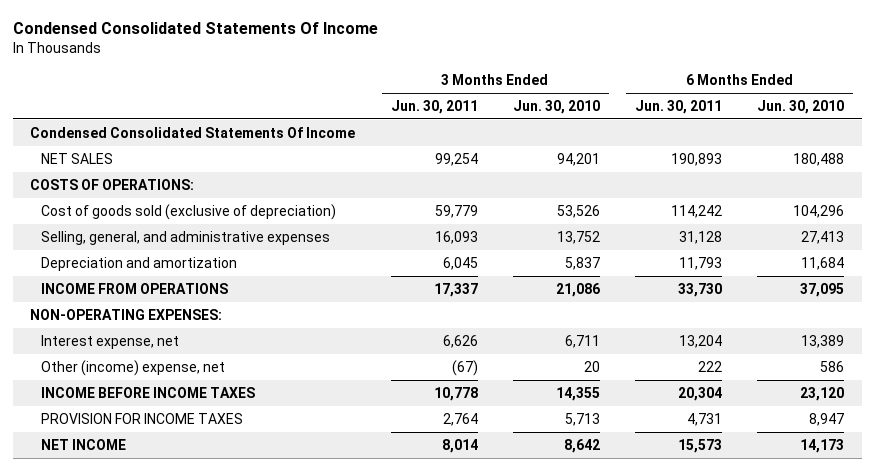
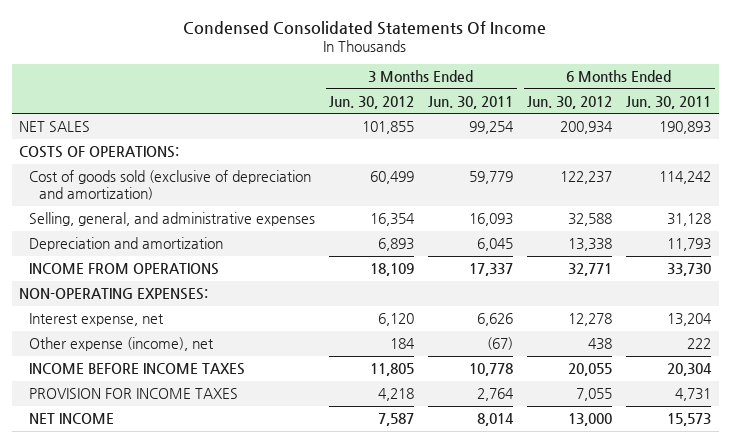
- | 3 Months Ended Jun. 30, 2011 | 3 Months Ended Jun. 30, 2010 | 6 Months Ended Jun. 30, 2011 | 6 Months Ended Jun. 30, 2010
+ | 3 Months Ended Jun. 30, 2012 | 3 Months Ended Jun. 30, 2011 | 6 Months Ended Jun. 30, 2012 | 6 Months Ended Jun. 30, 2011
- Condensed Consolidated Statements Of Income
- Cost of goods sold (exclusive of depreciation) | 59,779 | 53,526 | 114,242 | 104,296
+ Cost of goods sold (exclusive of depreciation and amortization) | 60,499 | 59,779 | 122,237 | 114,242
- Other (income) expense, net | (67) | 20 | 222 | 586
+ Other expense (income), net | 184 | (67) | 438 | 222

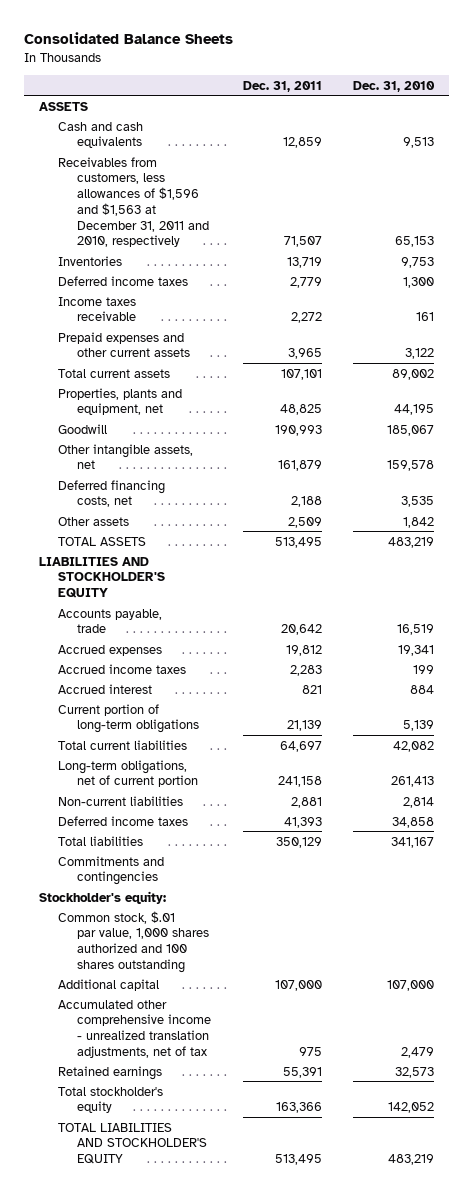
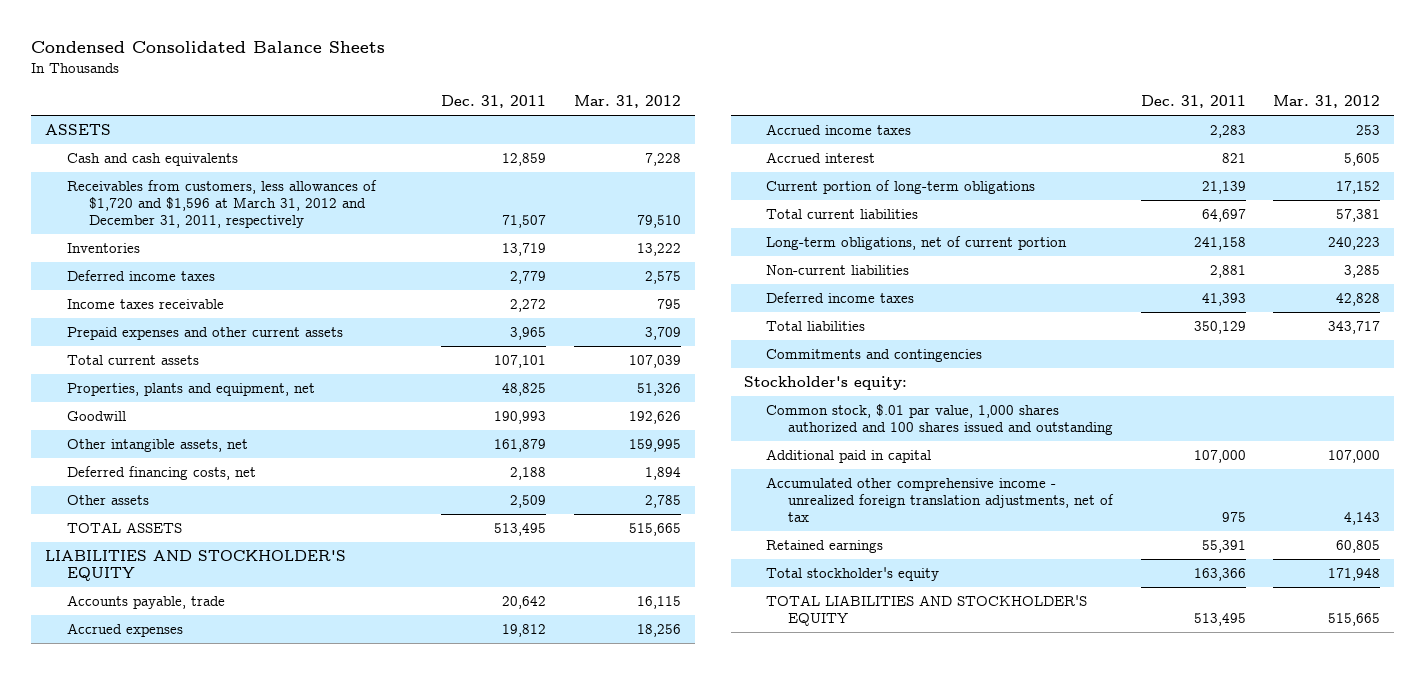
- Consolidated Balance Sheets
+ Condensed Consolidated Balance Sheets
- | Dec. 31, 2011 | Dec. 31, 2010
+ | Dec. 31, 2011 | Mar. 31, 2012
- Receivables from customers, less allowances of $1,596 and $1,563 at December 31, 2011 and 2010, respectively | 71,507 | 65,153
+ Receivables from customers, less allowances of $1,720 and $1,596 at March 31, 2012 and December 31, 2011, respectively | 71,507 | 79,510
- Common stock, $.01 par value, 1,000 shares authorized and 100 shares outstanding
- Additional capital | 107,000 | 107,000
- Accumulated other comprehensive income - unrealized translation adjustments, net of tax | 975 | 2,479
+ Common stock, $.01 par value, 1,000 shares authorized and 100 shares issued and outstanding
+ Additional paid in capital | 107,000 | 107,000
+ Accumulated other comprehensive income - unrealized foreign translation adjustments, net of tax | 975 | 4,143

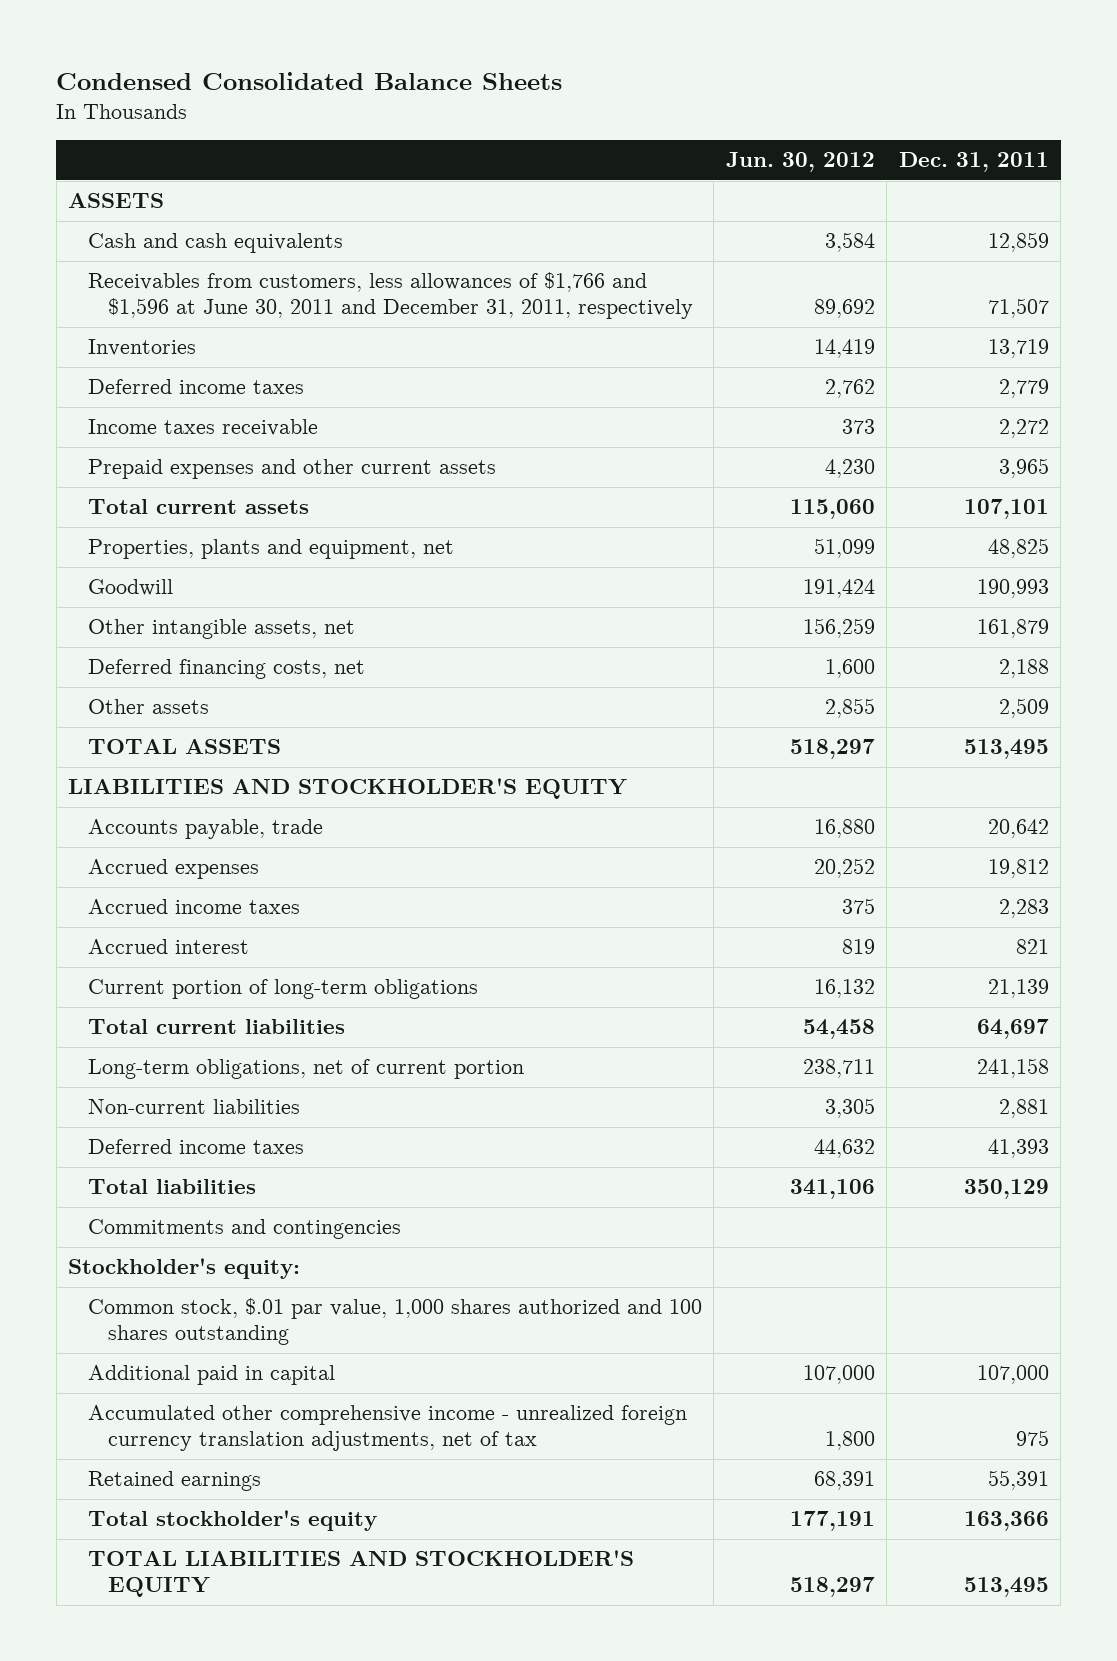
- | Dec. 31, 2011 | Mar. 31, 2012
+ | Jun. 30, 2012 | Dec. 31, 2011
- Receivables from customers, less allowances of $1,720 and $1,596 at March 31, 2012 and December 31, 2011, respectively | 71,507 | 79,510
+ Receivables from customers, less allowances of $1,766 and $1,596 at June 30, 2011 and December 31, 2011, respectively | 89,692 | 71,507
- Common stock, $.01 par value, 1,000 shares authorized and 100 shares issued and outstanding
+ Common stock, $.01 par value, 1,000 shares authorized and 100 shares outstanding
- Accumulated other comprehensive income - unrealized foreign translation adjustments, net of tax | 975 | 4,143
+ Accumulated other comprehensive income - unrealized foreign currency translation adjustments, net of tax | 1,800 | 975

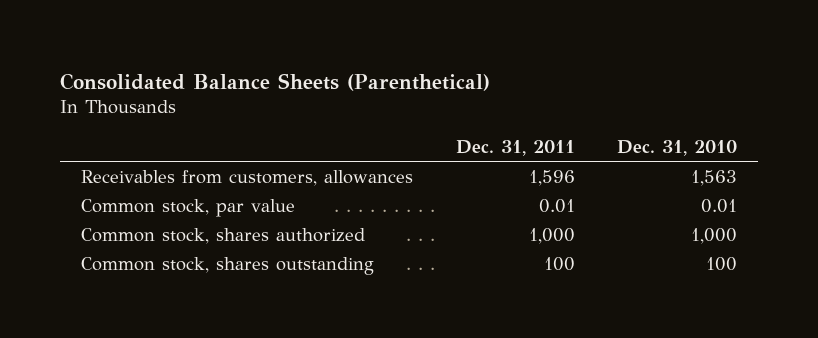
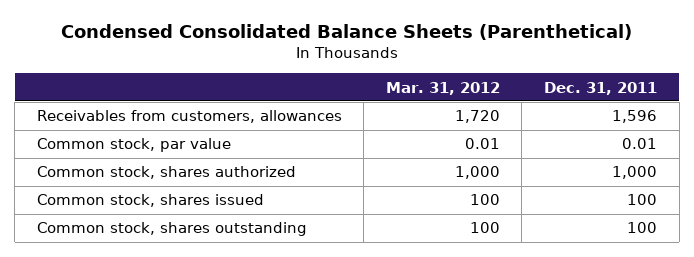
- Consolidated Balance Sheets (Parenthetical)
+ Condensed Consolidated Balance Sheets (Parenthetical)
- | Dec. 31, 2011 | Dec. 31, 2010
+ | Mar. 31, 2012 | Dec. 31, 2011
+ Common stock, shares issued | 100 | 100

